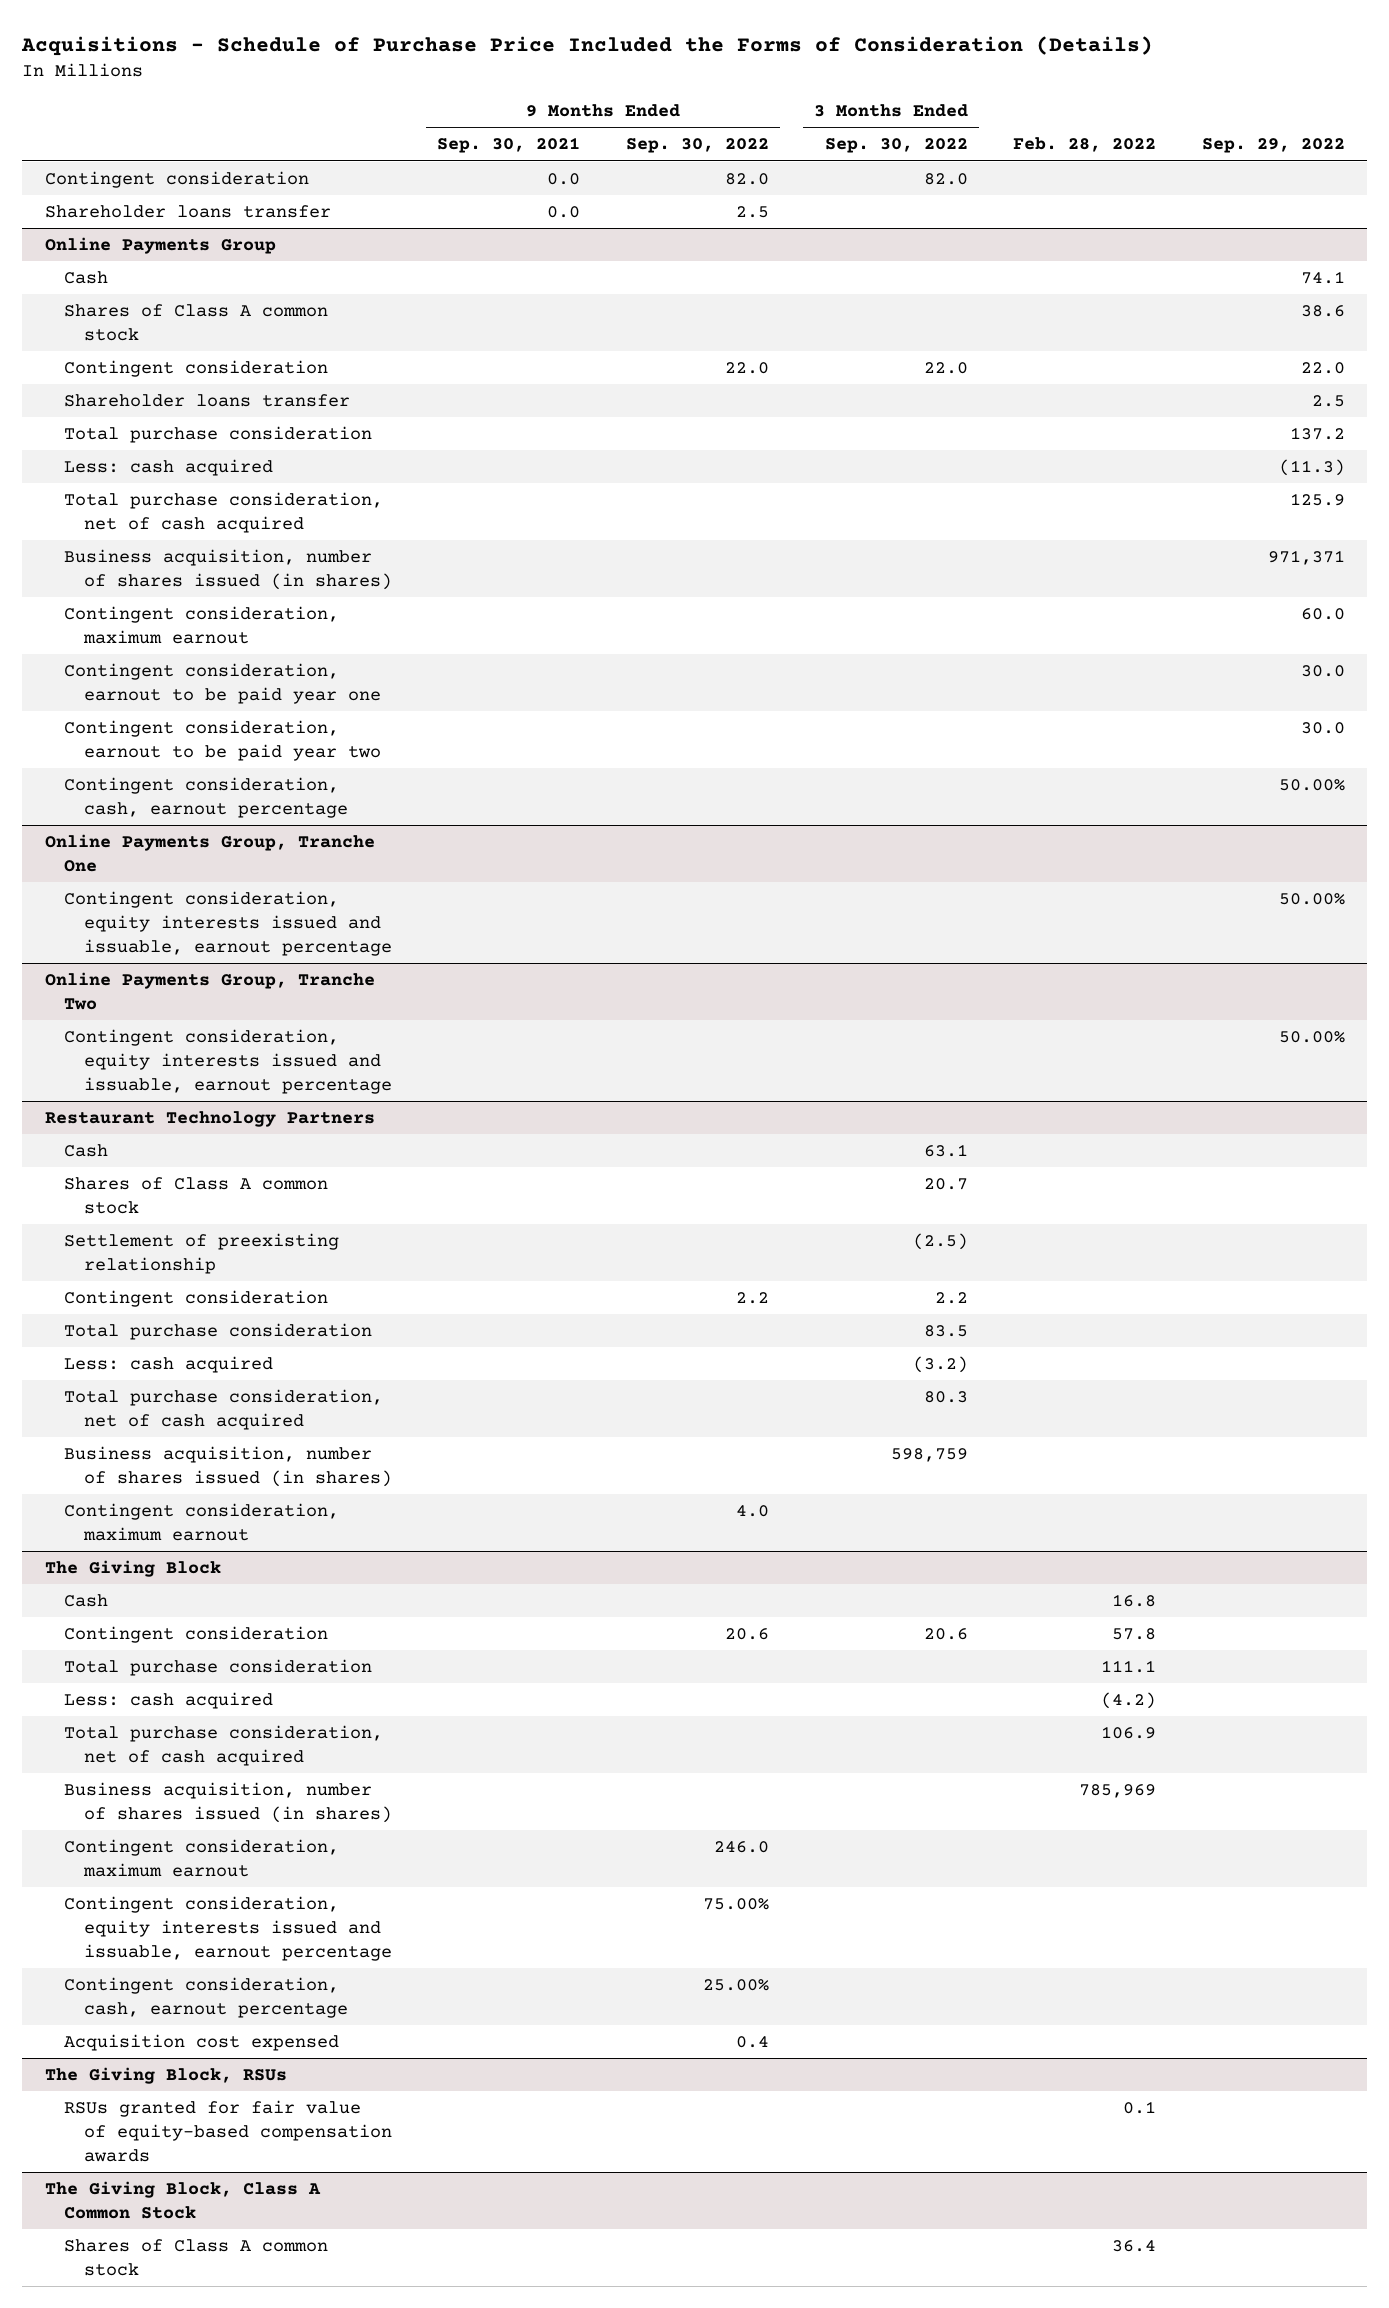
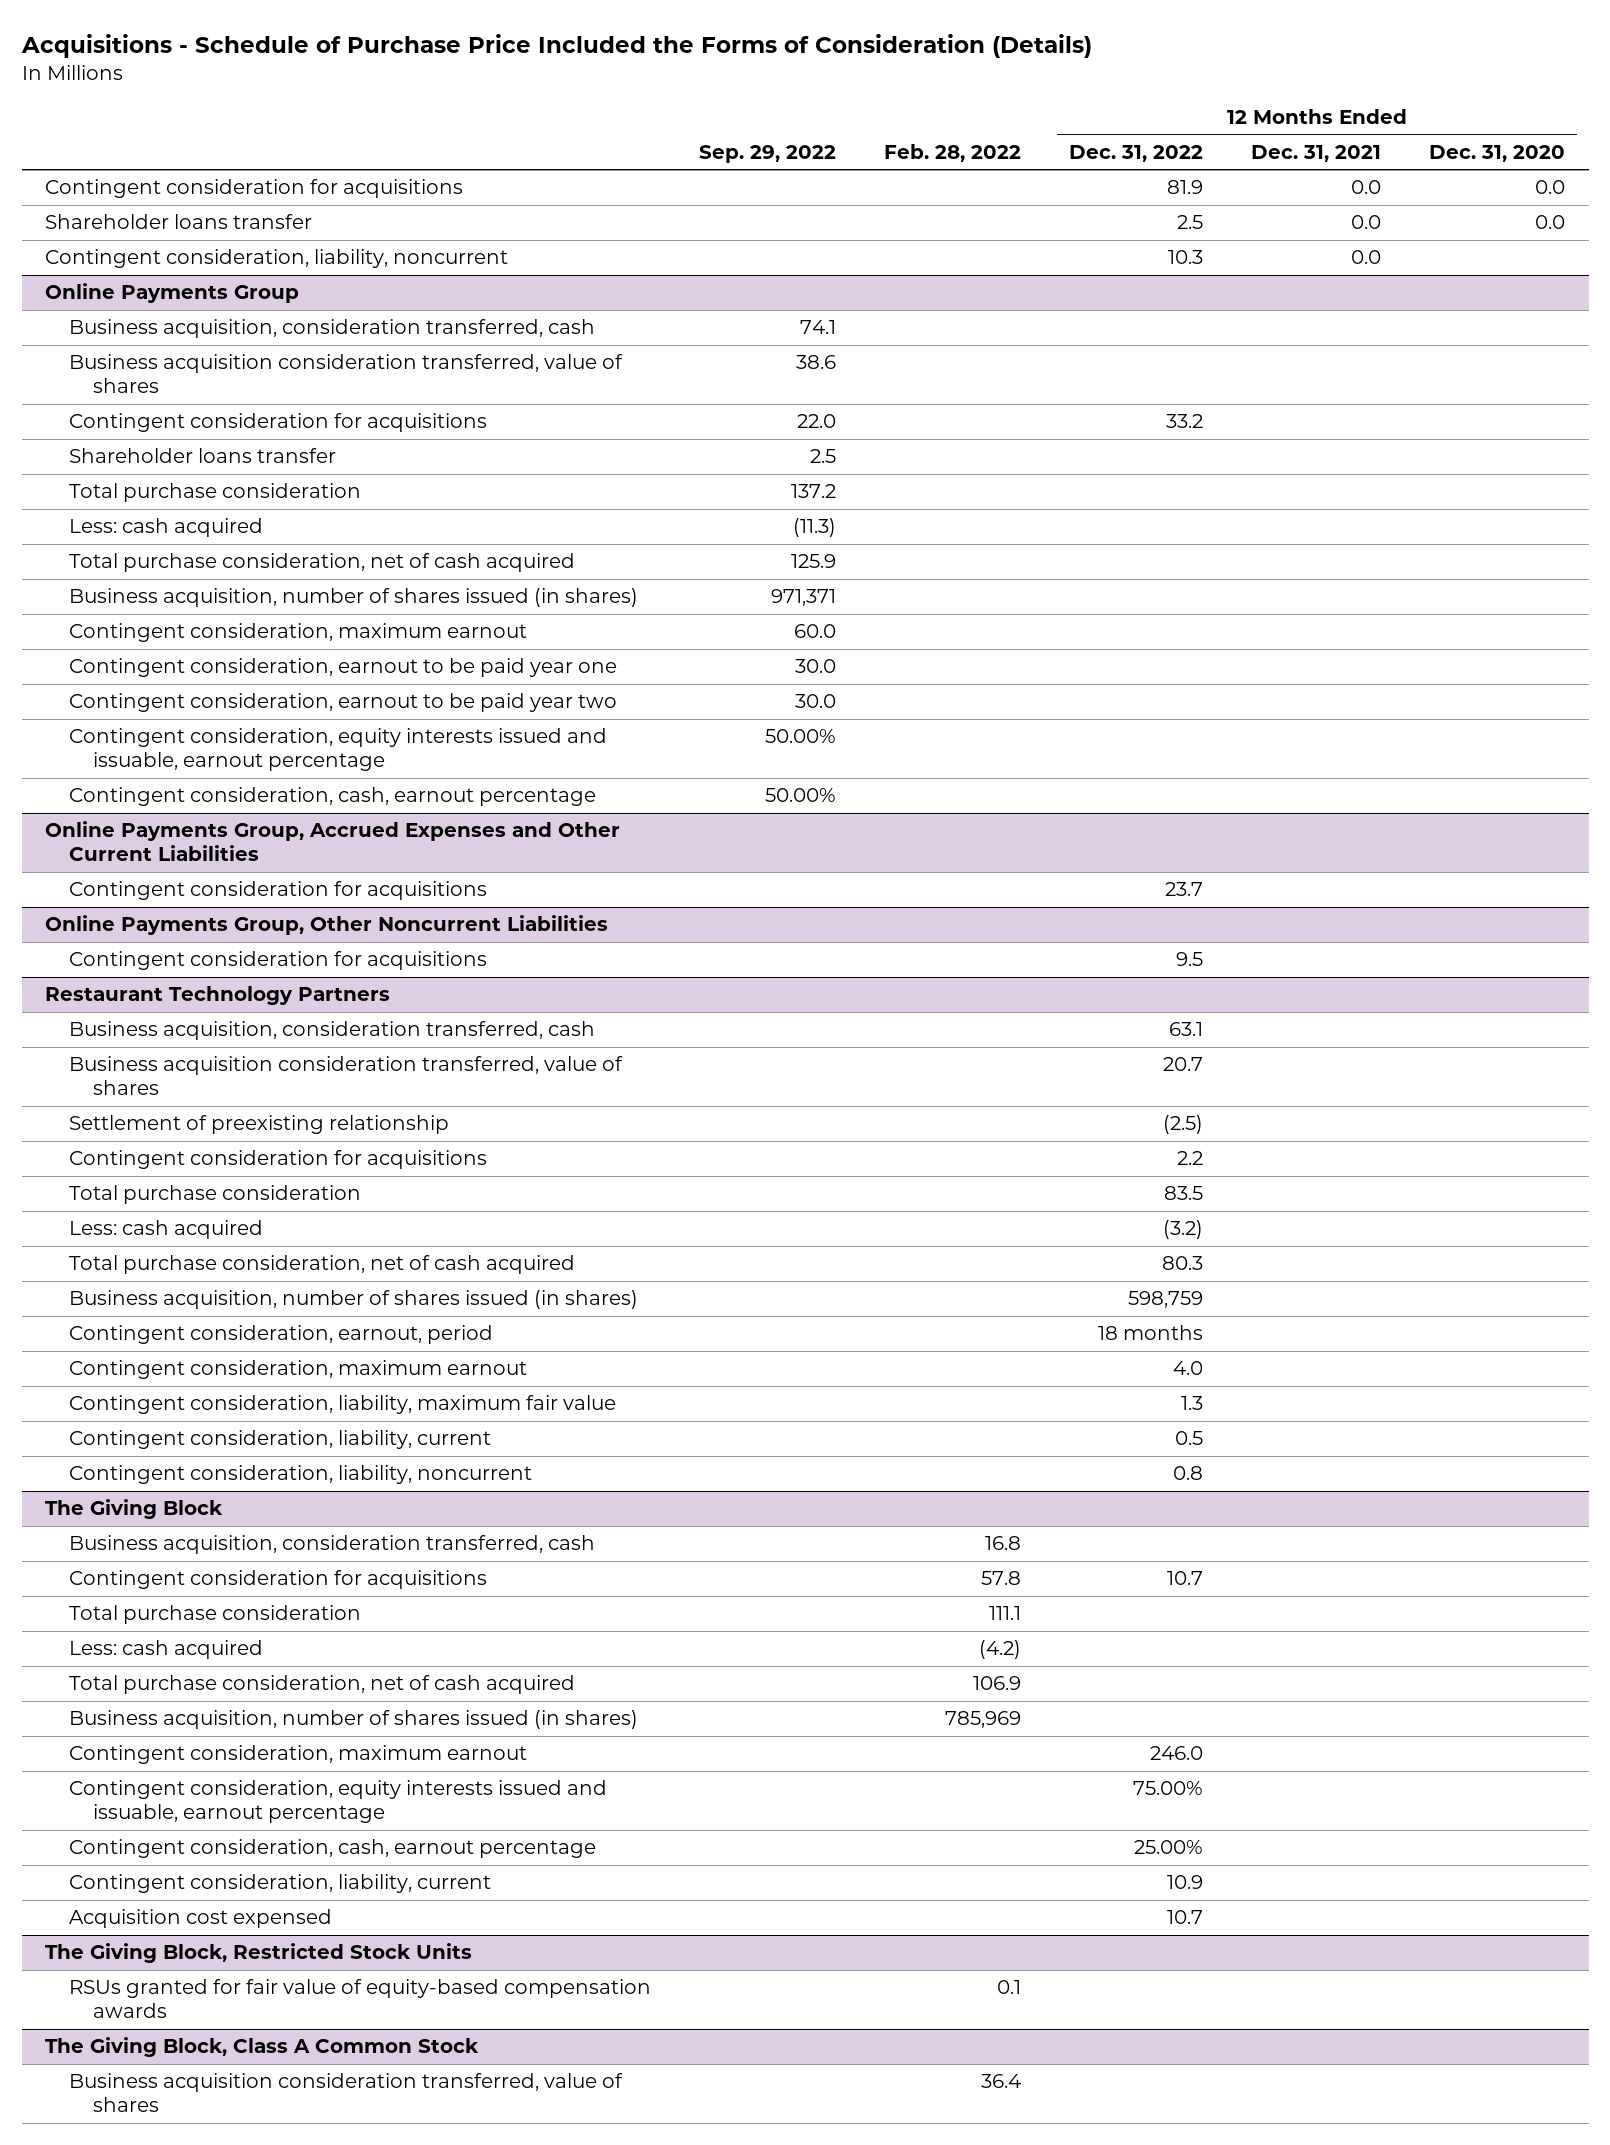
- | 9 Months Ended Sep. 30, 2021 | 9 Months Ended Sep. 30, 2022 | 3 Months Ended Sep. 30, 2022 | Feb. 28, 2022 | Sep. 29, 2022
+ | Sep. 29, 2022 | Feb. 28, 2022 | 12 Months Ended Dec. 31, 2022 | 12 Months Ended Dec. 31, 2021 | 12 Months Ended Dec. 31, 2020
- Contingent consideration | 0.0 | 82.0 | 82.0 | |
+ Contingent consideration for acquisitions | | | 81.9 | 0.0 | 0.0
+ Contingent consideration, liability, noncurrent | | | 10.3 | 0.0 |
@ Online Payments Group
- Cash | | | | | 74.1
- Shares of Class A common stock | | | | | 38.6
- Contingent consideration | | 22.0 | 22.0 | | 22.0
+ Business acquisition, consideration transferred, cash | 74.1 | | | |
+ Business acquisition consideration transferred, value of shares | 38.6 | | | |
+ Contingent consideration for acquisitions | 22.0 | | 33.2 | |
+ Contingent consideration, equity interests issued and issuable, earnout percentage | 50.00% | | | |
- Online Payments Group, Tranche One
- Contingent consideration, equity interests issued and issuable, earnout percentage | | | | | 50.00%
- Online Payments Group, Tranche Two
- Contingent consideration, equity interests issued and issuable, earnout percentage | | | | | 50.00%
+ Online Payments Group, Accrued Expenses and Other Current Liabilities
+ Contingent consideration for acquisitions | | | 23.7 | |
+ Online Payments Group, Other Noncurrent Liabilities
+ Contingent consideration for acquisitions | | | 9.5 | |
@ Restaurant Technology Partners
- Cash | | | 63.1 | |
- Shares of Class A common stock | | | 20.7 | |
+ Business acquisition, consideration transferred, cash | | | 63.1 | |
+ Business acquisition consideration transferred, value of shares | | | 20.7 | |
- Contingent consideration | | 2.2 | 2.2 | |
+ Contingent consideration for acquisitions | | | 2.2 | |
+ Contingent consideration, earnout, period | | | 18 months | |
+ Contingent consideration, liability, maximum fair value | | | 1.3 | |
+ Contingent consideration, liability, current | | | 0.5 | |
+ Contingent consideration, liability, noncurrent | | | 0.8 | |
@ The Giving Block
- Cash | | | | 16.8 |
- Contingent consideration | | 20.6 | 20.6 | 57.8 |
+ Business acquisition, consideration transferred, cash | | 16.8 | | |
+ Contingent consideration for acquisitions | | 57.8 | 10.7 | |
+ Contingent consideration, liability, current | | | 10.9 | |
- The Giving Block, RSUs
+ The Giving Block, Restricted Stock Units
@ The Giving Block, Class A Common Stock
- Shares of Class A common stock | | | | 36.4 |
+ Business acquisition consideration transferred, value of shares | | 36.4 | | |

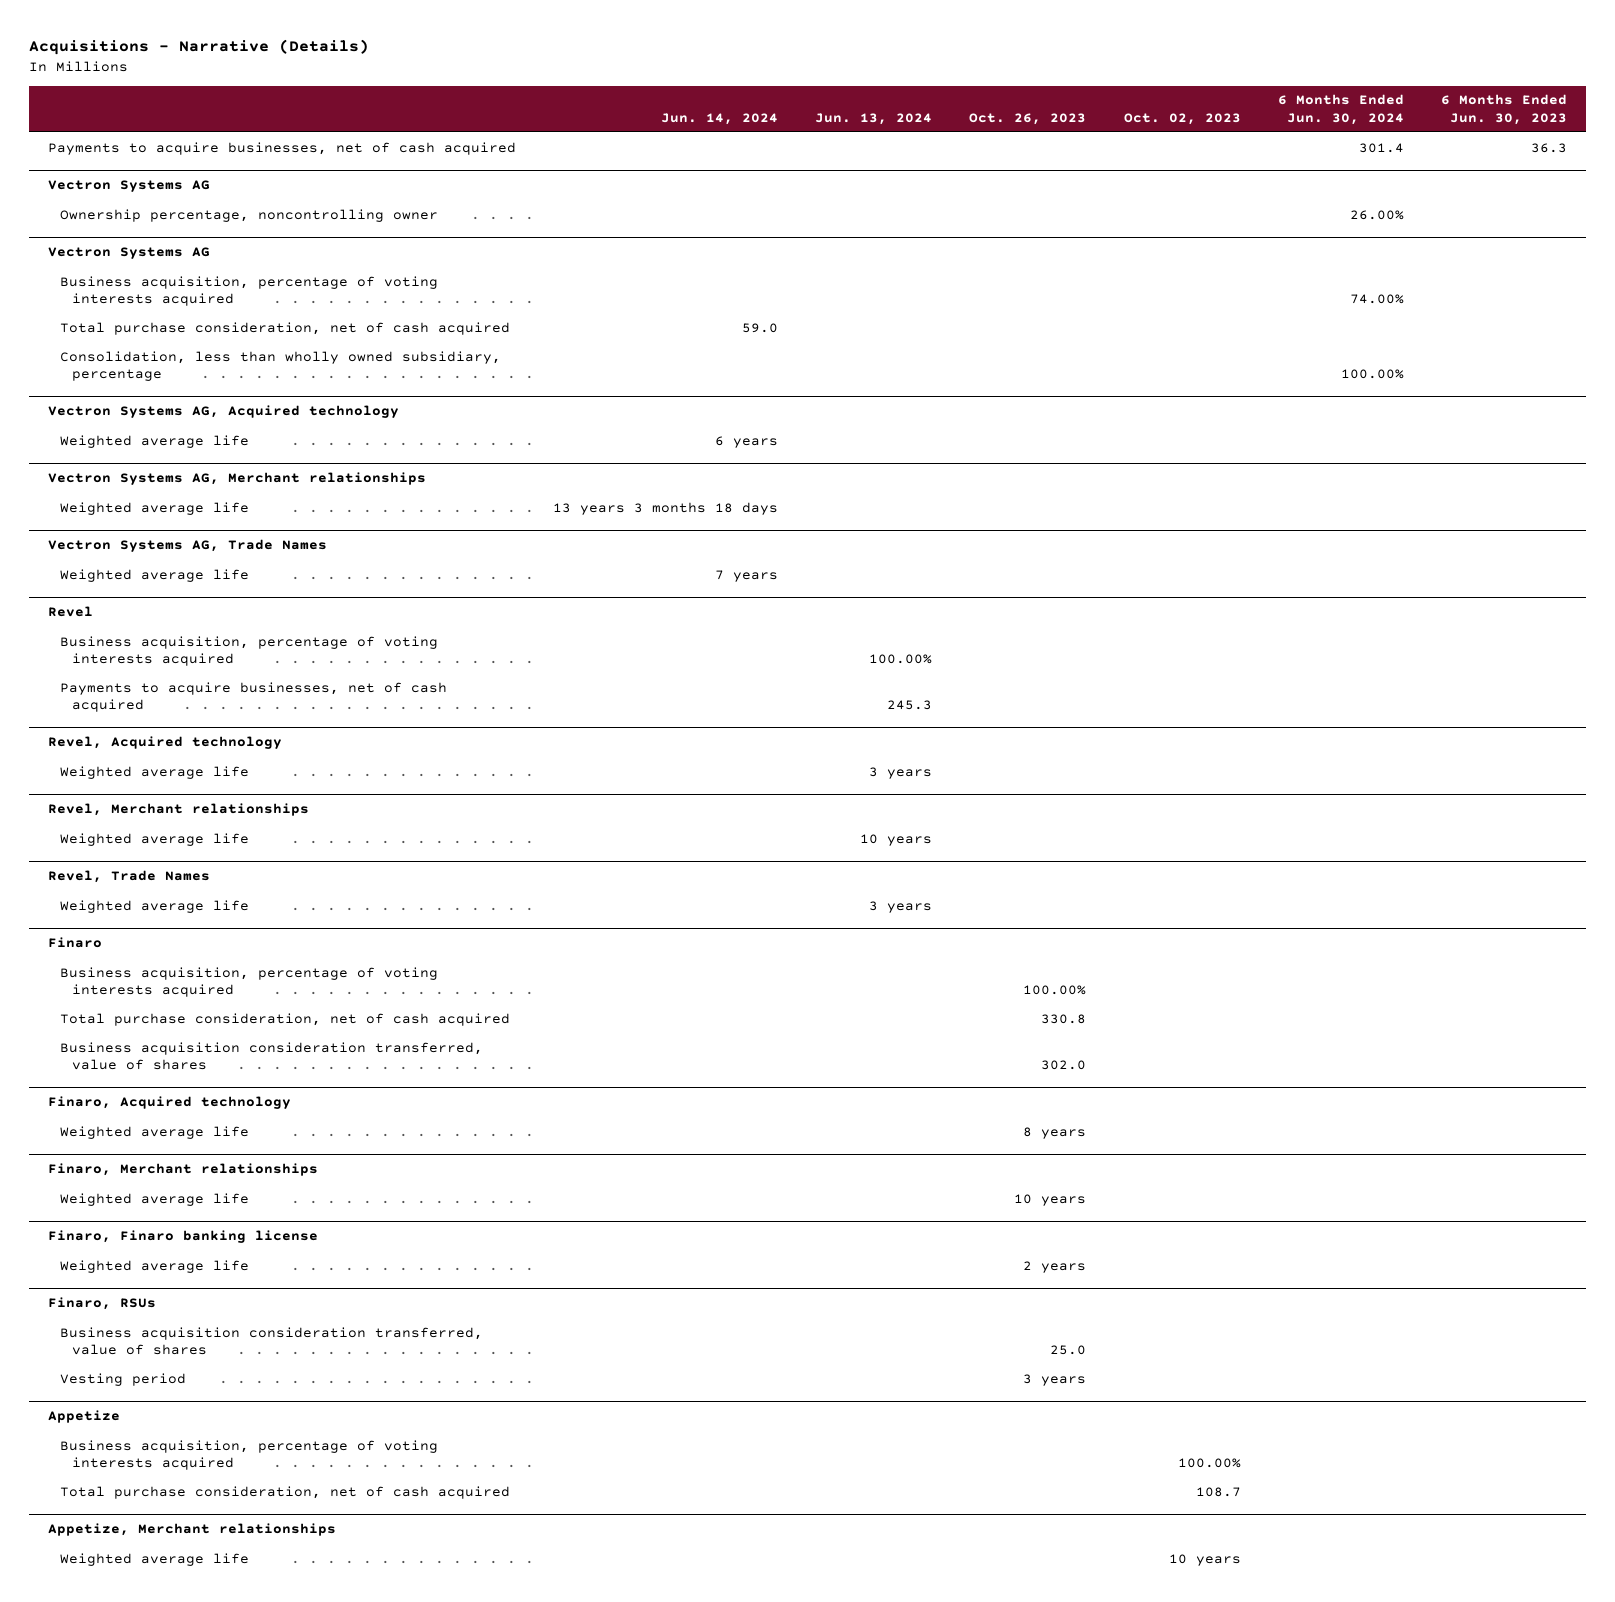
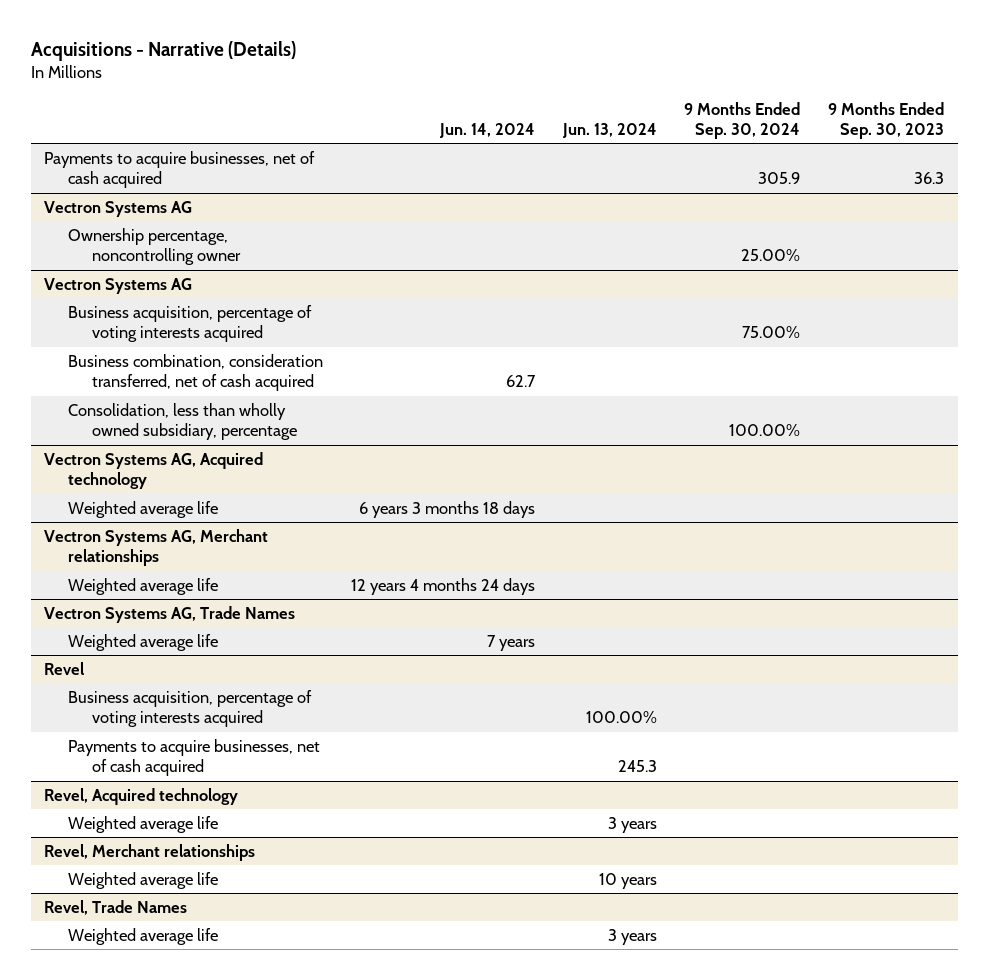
- | Jun. 14, 2024 | Jun. 13, 2024 | Oct. 26, 2023 | Oct. 02, 2023 | 6 Months Ended Jun. 30, 2024 | 6 Months Ended Jun. 30, 2023
+ | Jun. 14, 2024 | Jun. 13, 2024 | 9 Months Ended Sep. 30, 2024 | 9 Months Ended Sep. 30, 2023
@ Vectron Systems AG
- Total purchase consideration, net of cash acquired | 59.0 | | | | |
+ Business combination, consideration transferred, net of cash acquired | 62.7 | | |
@ Vectron Systems AG, Acquired technology
- Weighted average life | 6 years | | | | |
+ Weighted average life | 6 years 3 months 18 days | | |
@ Vectron Systems AG, Merchant relationships
- Weighted average life | 13 years 3 months 18 days | | | | |
+ Weighted average life | 12 years 4 months 24 days | | |
- Finaro
- Business acquisition, percentage of voting interests acquired | | | 100.00% | | |
- Total purchase consideration, net of cash acquired | | | 330.8 | | |
- Business acquisition consideration transferred, value of shares | | | 302.0 | | |
- Finaro, Acquired technology
- Weighted average life | | | 8 years | | |
- Finaro, Merchant relationships
- Weighted average life | | | 10 years | | |
- Finaro, Finaro banking license
- Weighted average life | | | 2 years | | |
- Finaro, RSUs
- Business acquisition consideration transferred, value of shares | | | 25.0 | | |
- Vesting period | | | 3 years | | |
- Appetize
- Business acquisition, percentage of voting interests acquired | | | | 100.00% | |
- Total purchase consideration, net of cash acquired | | | | 108.7 | |
- Appetize, Merchant relationships
- Weighted average life | | | | 10 years | |

